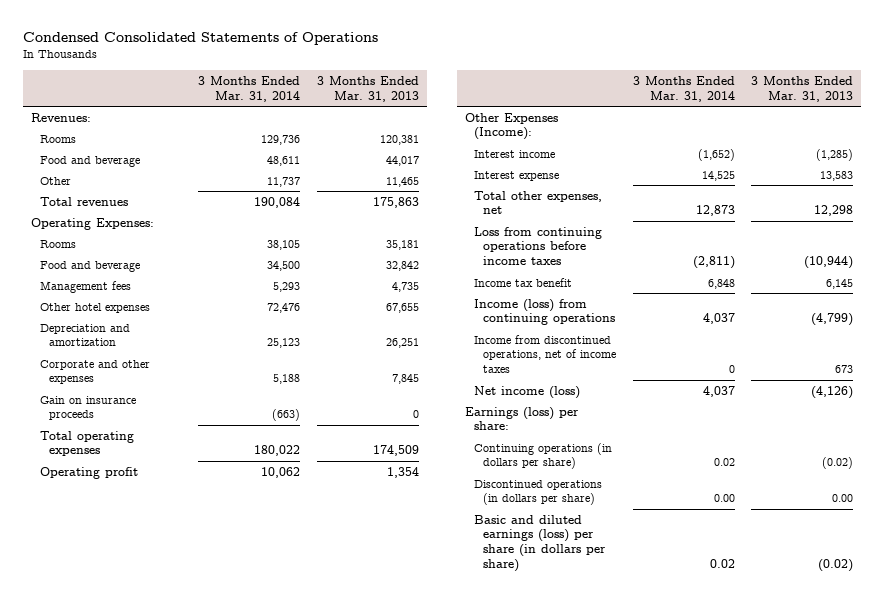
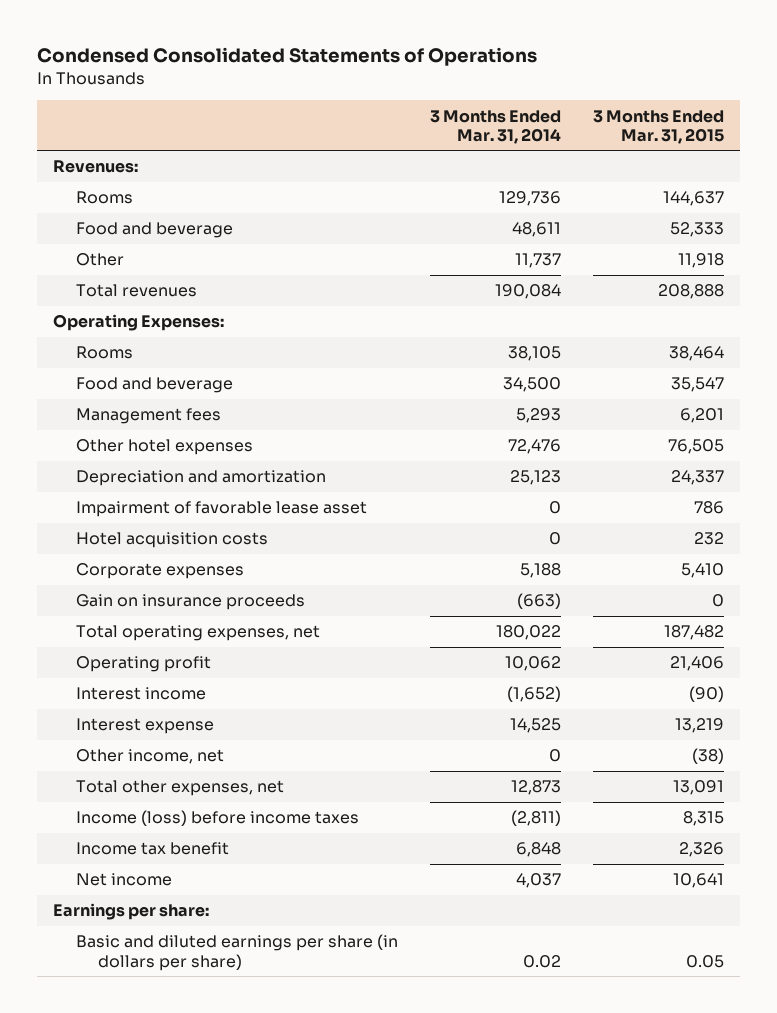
- | 3 Months Ended Mar. 31, 2014 | 3 Months Ended Mar. 31, 2013
+ | 3 Months Ended Mar. 31, 2014 | 3 Months Ended Mar. 31, 2015
- Corporate and other expenses | 5,188 | 7,845
+ Impairment of favorable lease asset | 0 | 786
+ Hotel acquisition costs | 0 | 232
+ Corporate expenses | 5,188 | 5,410
- Total operating expenses | 180,022 | 174,509
+ Total operating expenses, net | 180,022 | 187,482
- Other Expenses (Income):
+ Other income, net | 0 | (38)
- Loss from continuing operations before income taxes | (2,811) | (10,944)
+ Income (loss) before income taxes | (2,811) | 8,315
- Income (loss) from continuing operations | 4,037 | (4,799)
- Income from discontinued operations, net of income taxes | 0 | 673
- Net income (loss) | 4,037 | (4,126)
- Earnings (loss) per share:
- Continuing operations (in dollars per share) | 0.02 | (0.02)
- Discontinued operations (in dollars per share) | 0.00 | 0.00
- Basic and diluted earnings (loss) per share (in dollars per share) | 0.02 | (0.02)
+ Net income | 4,037 | 10,641
+ Earnings per share:
+ Basic and diluted earnings per share (in dollars per share) | 0.02 | 0.05

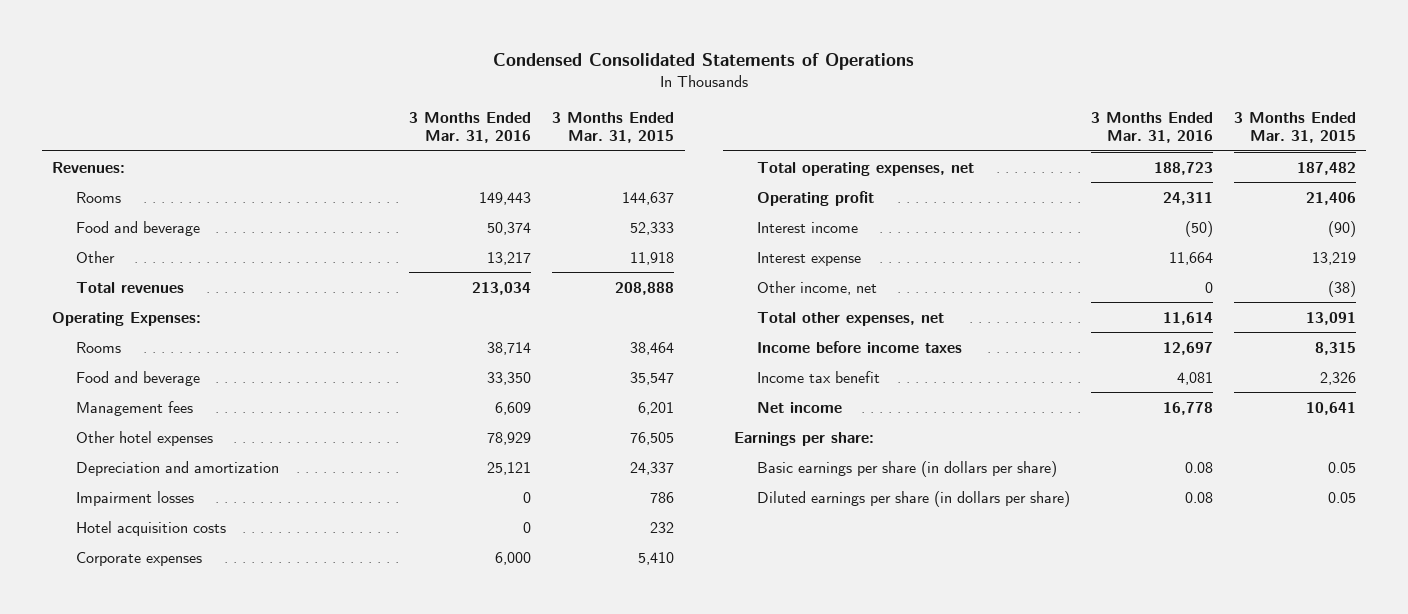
- | 3 Months Ended Mar. 31, 2014 | 3 Months Ended Mar. 31, 2015
+ | 3 Months Ended Mar. 31, 2016 | 3 Months Ended Mar. 31, 2015
- Impairment of favorable lease asset | 0 | 786
+ Impairment losses | 0 | 786
- Gain on insurance proceeds | (663) | 0
- Income (loss) before income taxes | (2,811) | 8,315
+ Income before income taxes | 12,697 | 8,315
- Basic and diluted earnings per share (in dollars per share) | 0.02 | 0.05
+ Basic earnings per share (in dollars per share) | 0.08 | 0.05
+ Diluted earnings per share (in dollars per share) | 0.08 | 0.05

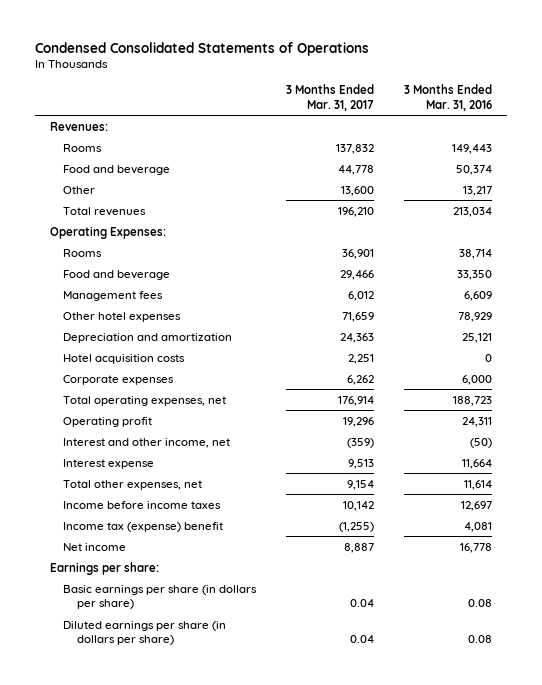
- | 3 Months Ended Mar. 31, 2016 | 3 Months Ended Mar. 31, 2015
+ | 3 Months Ended Mar. 31, 2017 | 3 Months Ended Mar. 31, 2016
- Impairment losses | 0 | 786
- Interest income | (50) | (90)
+ Interest and other income, net | (359) | (50)
- Other income, net | 0 | (38)
- Income tax benefit | 4,081 | 2,326
+ Income tax (expense) benefit | (1,255) | 4,081

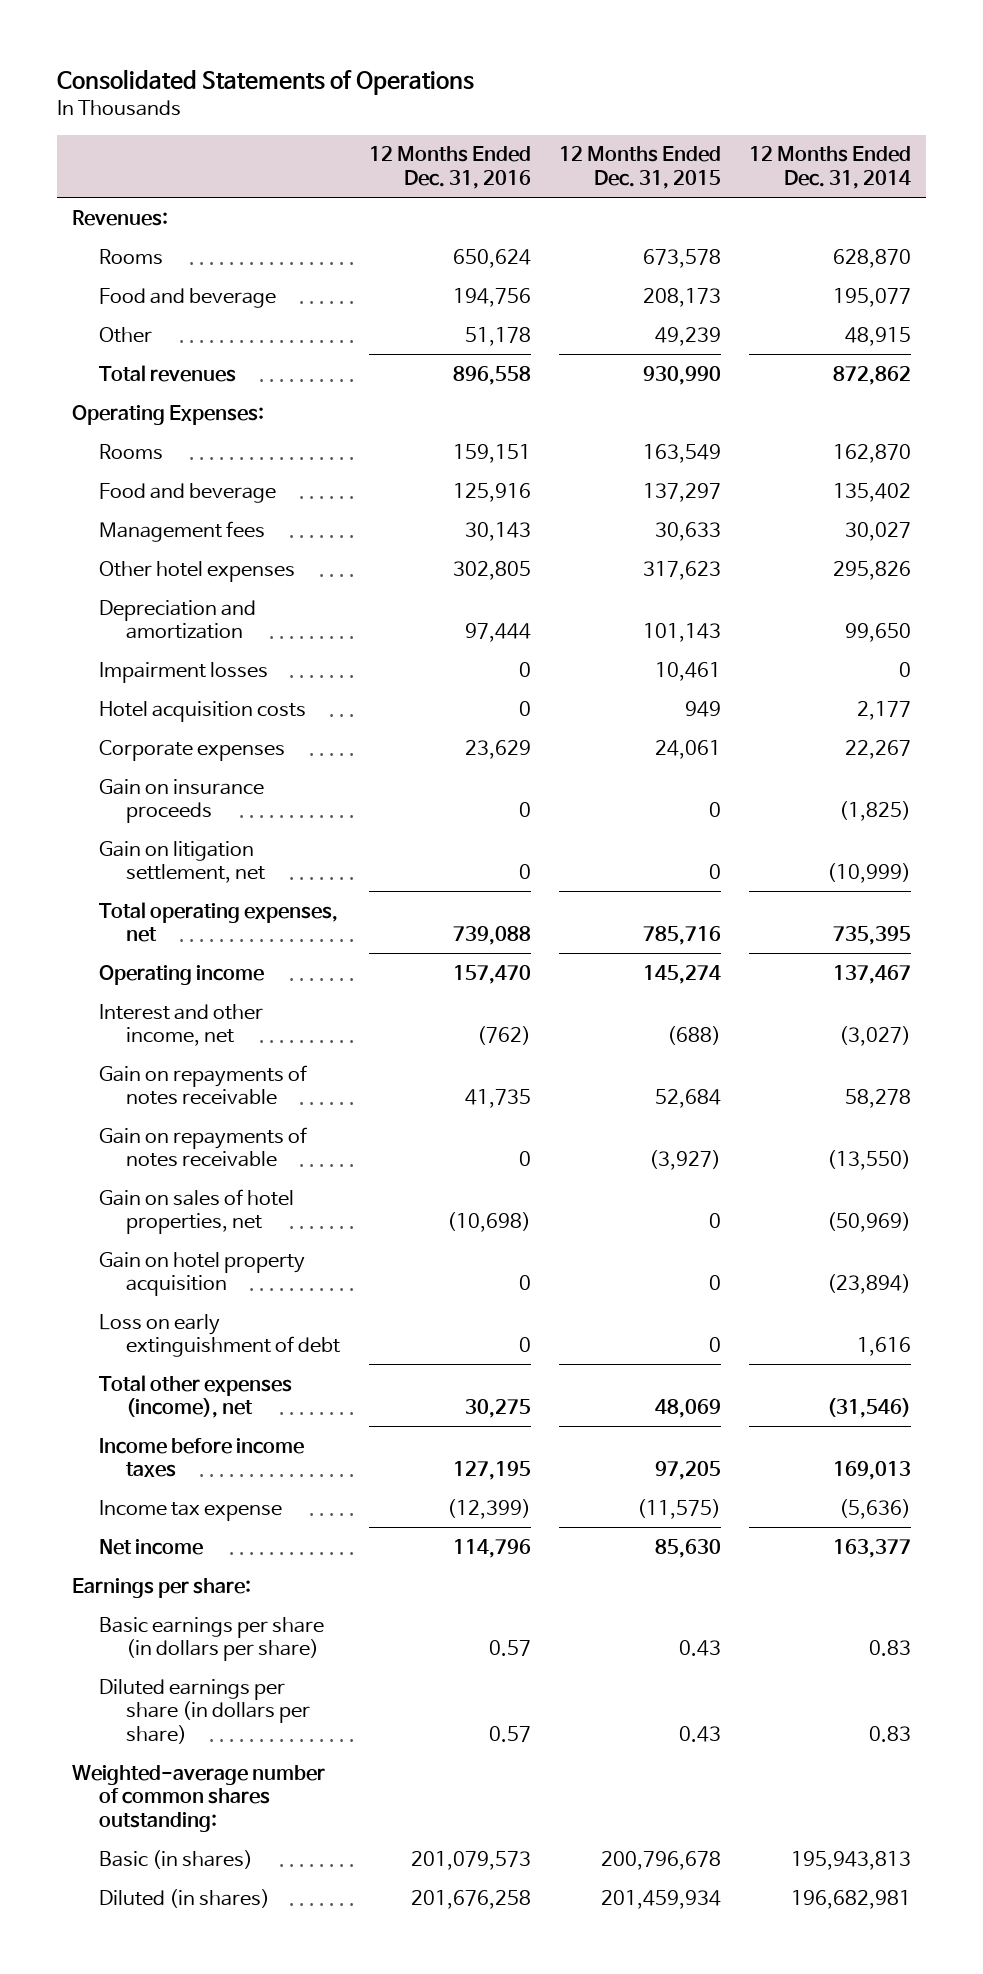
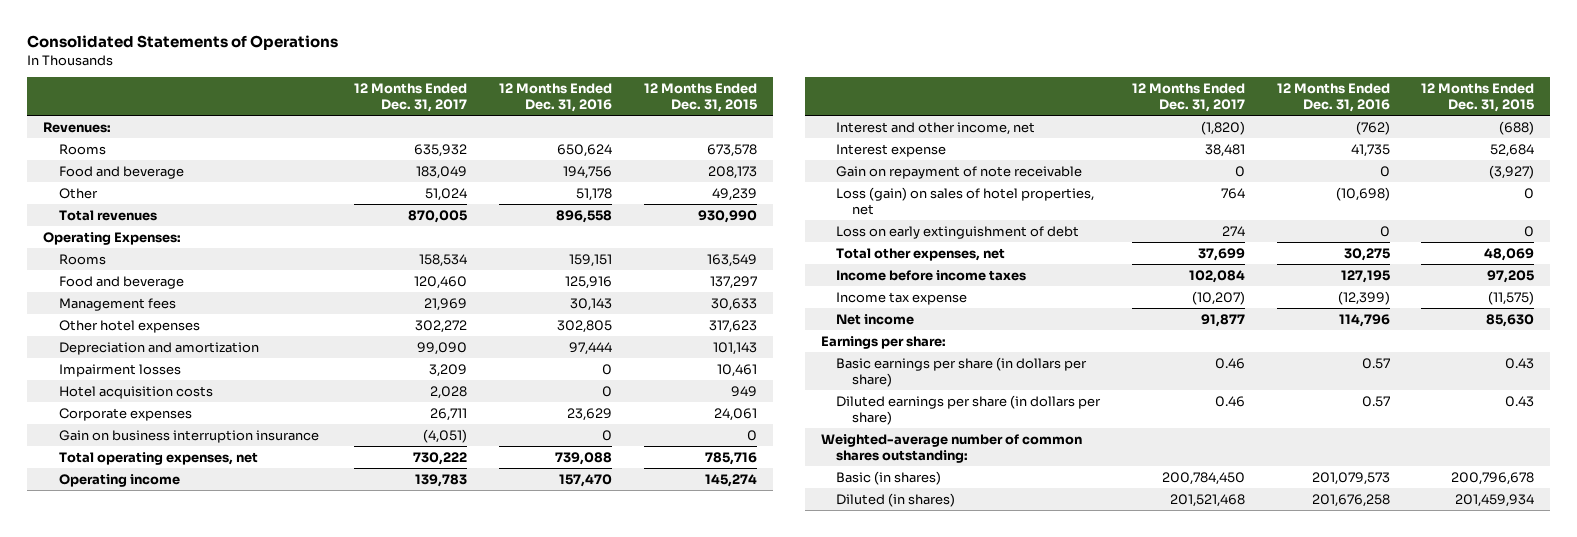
- | 12 Months Ended Dec. 31, 2016 | 12 Months Ended Dec. 31, 2015 | 12 Months Ended Dec. 31, 2014
+ | 12 Months Ended Dec. 31, 2017 | 12 Months Ended Dec. 31, 2016 | 12 Months Ended Dec. 31, 2015
- Gain on insurance proceeds | 0 | 0 | (1,825)
- Gain on litigation settlement, net | 0 | 0 | (10,999)
+ Gain on business interruption insurance | (4,051) | 0 | 0
- Gain on repayments of notes receivable | 41,735 | 52,684 | 58,278
- Gain on repayments of notes receivable | 0 | (3,927) | (13,550)
- Gain on sales of hotel properties, net | (10,698) | 0 | (50,969)
- Gain on hotel property acquisition | 0 | 0 | (23,894)
+ Interest expense | 38,481 | 41,735 | 52,684
+ Gain on repayment of note receivable | 0 | 0 | (3,927)
+ Loss (gain) on sales of hotel properties, net | 764 | (10,698) | 0
- Total other expenses (income), net | 30,275 | 48,069 | (31,546)
+ Total other expenses, net | 37,699 | 30,275 | 48,069

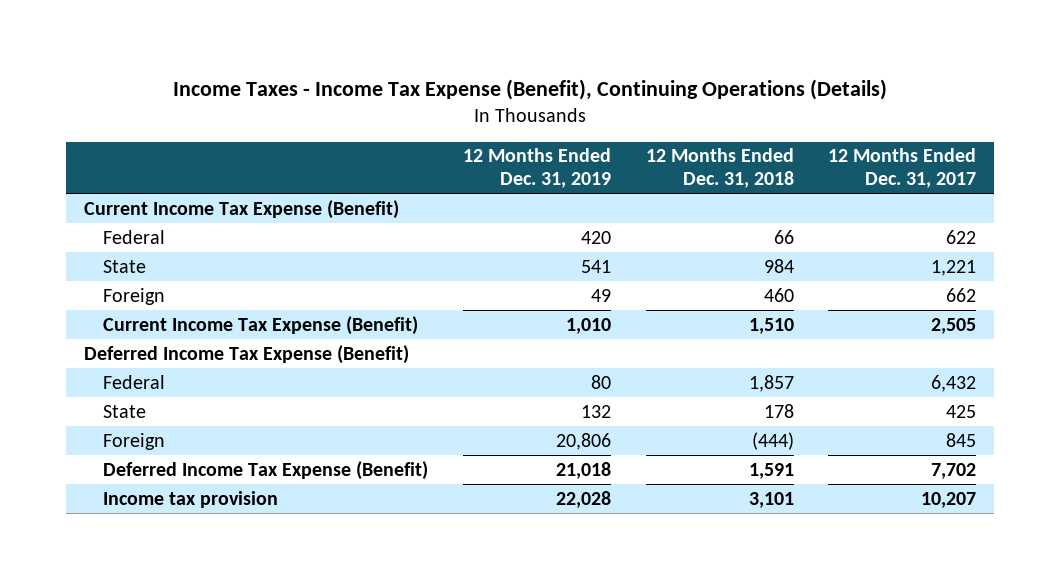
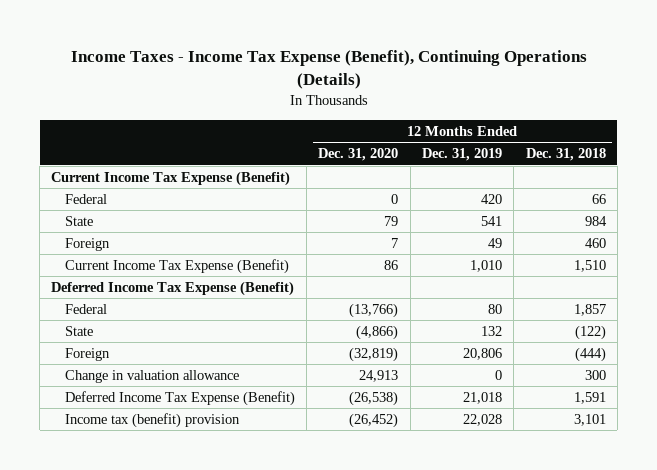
- | 12 Months Ended Dec. 31, 2019 | 12 Months Ended Dec. 31, 2018 | 12 Months Ended Dec. 31, 2017
+ | 12 Months Ended Dec. 31, 2020 | 12 Months Ended Dec. 31, 2019 | 12 Months Ended Dec. 31, 2018
- State | 132 | 178 | 425
+ State | (4,866) | 132 | (122)
+ Change in valuation allowance | 24,913 | 0 | 300
- Income tax provision | 22,028 | 3,101 | 10,207
+ Income tax (benefit) provision | (26,452) | 22,028 | 3,101

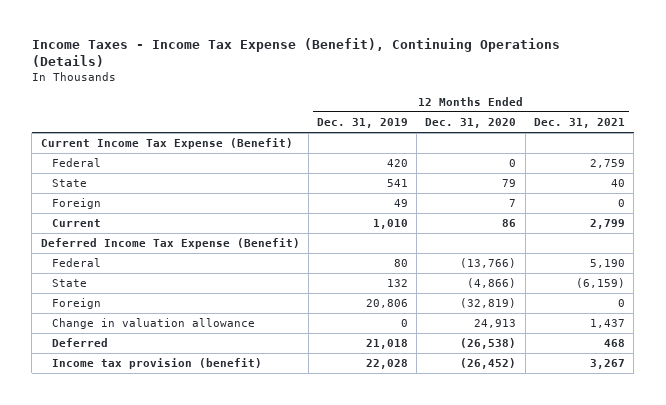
- | 12 Months Ended Dec. 31, 2020 | 12 Months Ended Dec. 31, 2019 | 12 Months Ended Dec. 31, 2018
+ | 12 Months Ended Dec. 31, 2019 | 12 Months Ended Dec. 31, 2020 | 12 Months Ended Dec. 31, 2021
- Current Income Tax Expense (Benefit) | 86 | 1,010 | 1,510
+ Current | 1,010 | 86 | 2,799
- Deferred Income Tax Expense (Benefit) | (26,538) | 21,018 | 1,591
- Income tax (benefit) provision | (26,452) | 22,028 | 3,101
+ Deferred | 21,018 | (26,538) | 468
+ Income tax provision (benefit) | 22,028 | (26,452) | 3,267

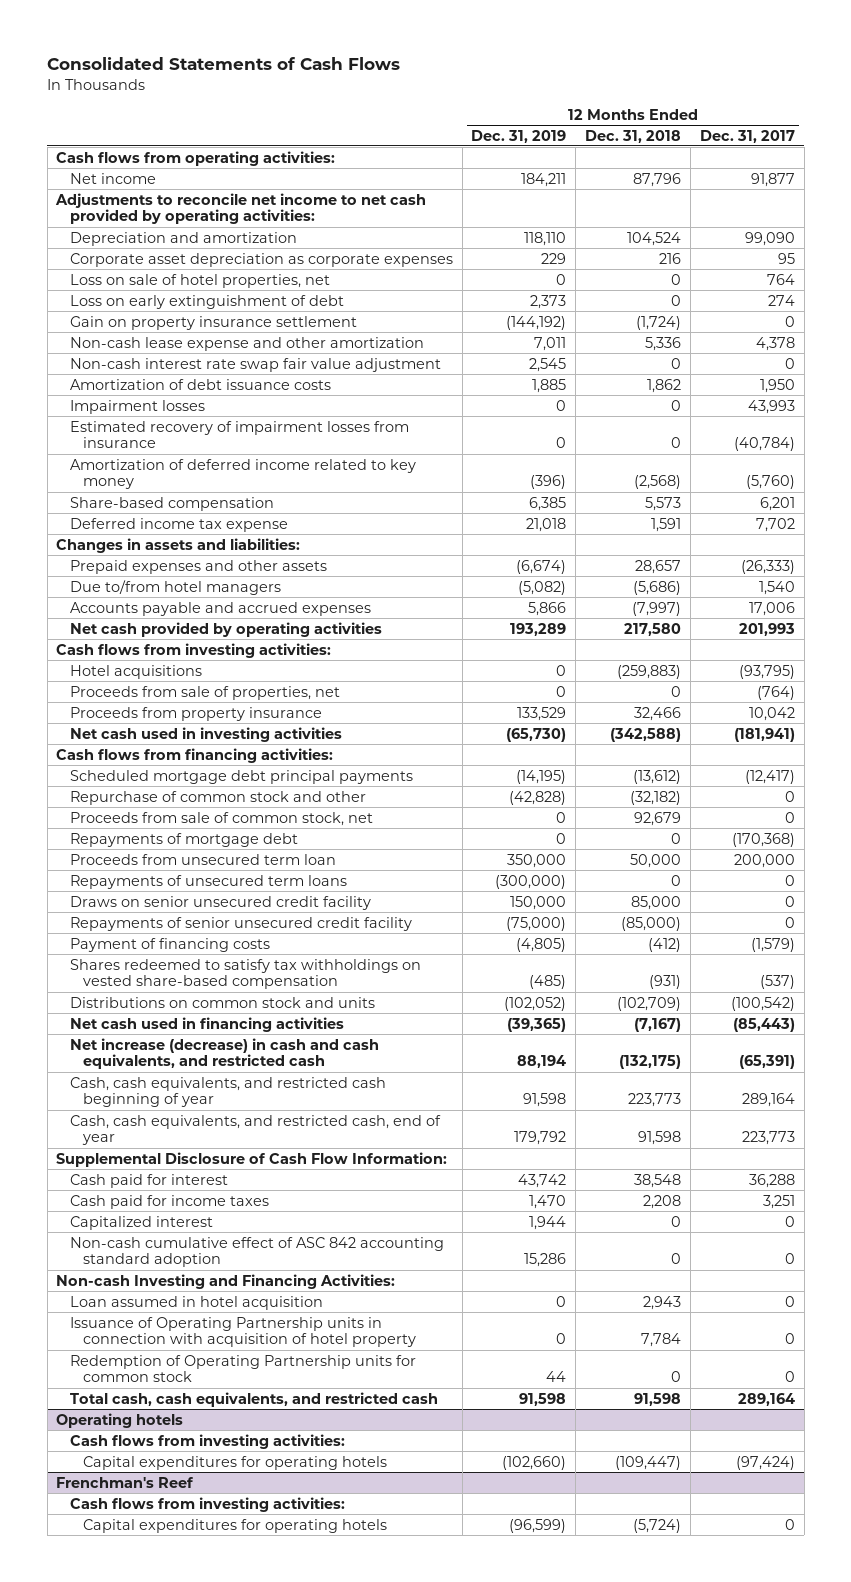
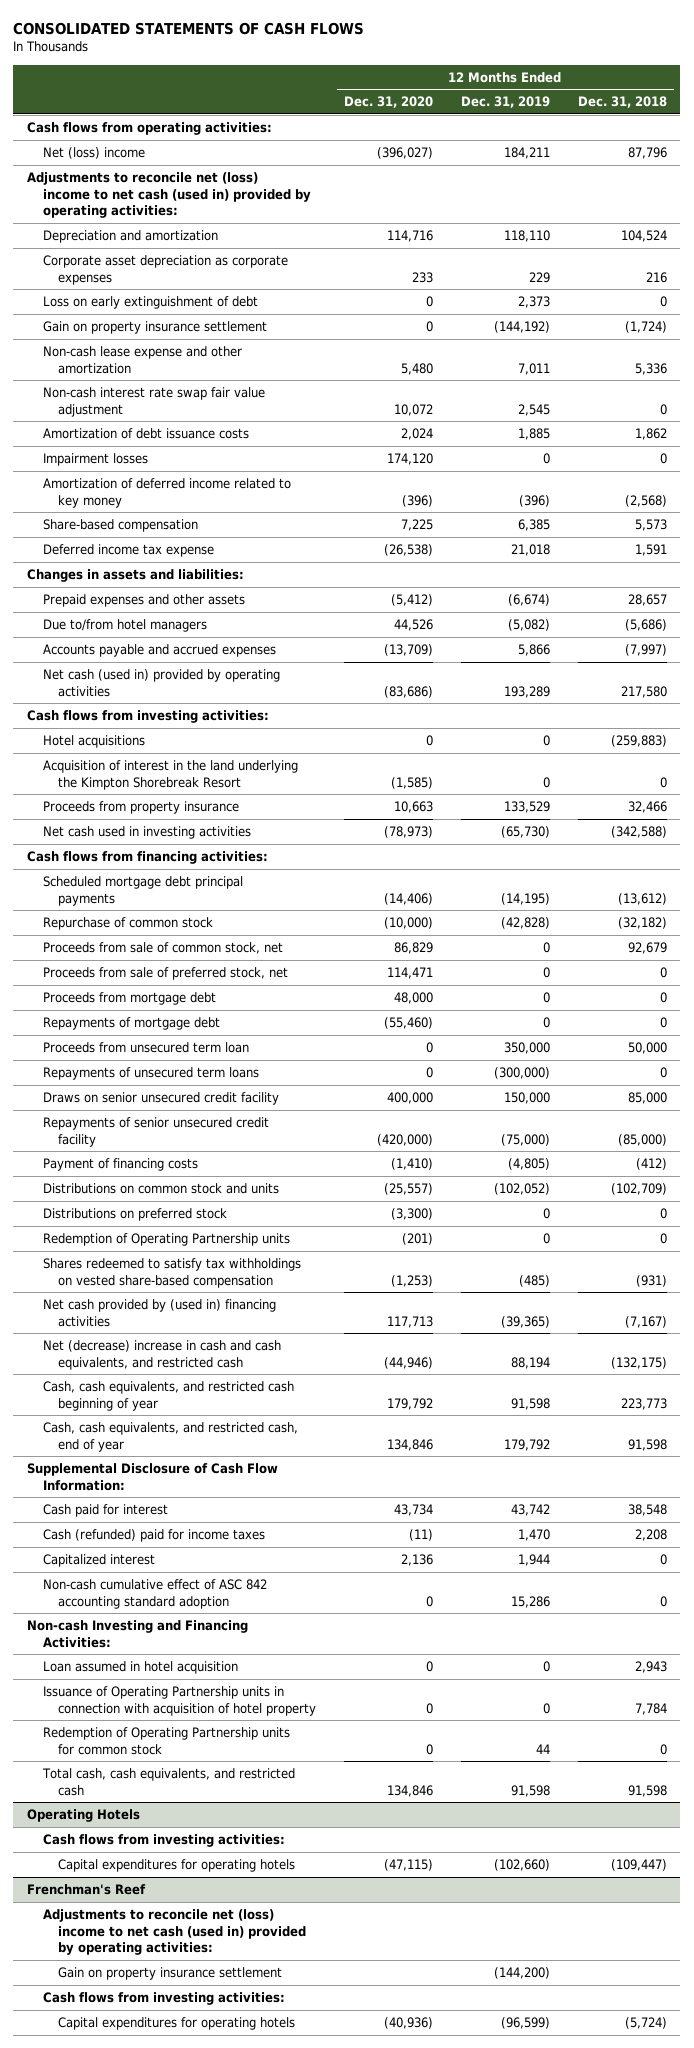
- Consolidated Statements of Cash Flows
+ CONSOLIDATED STATEMENTS OF CASH FLOWS
- | 12 Months Ended Dec. 31, 2019 | 12 Months Ended Dec. 31, 2018 | 12 Months Ended Dec. 31, 2017
+ | 12 Months Ended Dec. 31, 2020 | 12 Months Ended Dec. 31, 2019 | 12 Months Ended Dec. 31, 2018
- Net income | 184,211 | 87,796 | 91,877
- Adjustments to reconcile net income to net cash provided by operating activities:
+ Net (loss) income | (396,027) | 184,211 | 87,796
+ Adjustments to reconcile net (loss) income to net cash (used in) provided by operating activities:
- Loss on sale of hotel properties, net | 0 | 0 | 764
- Estimated recovery of impairment losses from insurance | 0 | 0 | (40,784)
- Net cash provided by operating activities | 193,289 | 217,580 | 201,993
+ Net cash (used in) provided by operating activities | (83,686) | 193,289 | 217,580
- Proceeds from sale of properties, net | 0 | 0 | (764)
+ Acquisition of interest in the land underlying the Kimpton Shorebreak Resort | (1,585) | 0 | 0
- Repurchase of common stock and other | (42,828) | (32,182) | 0
+ Repurchase of common stock | (10,000) | (42,828) | (32,182)
+ Proceeds from sale of preferred stock, net | 114,471 | 0 | 0
+ Proceeds from mortgage debt | 48,000 | 0 | 0
- Net cash used in financing activities | (39,365) | (7,167) | (85,443)
- Net increase (decrease) in cash and cash equivalents, and restricted cash | 88,194 | (132,175) | (65,391)
+ Distributions on preferred stock | (3,300) | 0 | 0
+ Redemption of Operating Partnership units | (201) | 0 | 0
moved down: Shares redeemed to satisfy tax withholdings on vested share-based compensation | (1,253) | (485) | (931)
+ Net cash provided by (used in) financing activities | 117,713 | (39,365) | (7,167)
+ Net (decrease) increase in cash and cash equivalents, and restricted cash | (44,946) | 88,194 | (132,175)
- Cash paid for income taxes | 1,470 | 2,208 | 3,251
+ Cash (refunded) paid for income taxes | (11) | 1,470 | 2,208
- Operating hotels
+ Operating Hotels
@ Frenchman's Reef
+ Adjustments to reconcile net (loss) income to net cash (used in) provided by operating activities:
+ Gain on property insurance settlement | | (144,200) |

